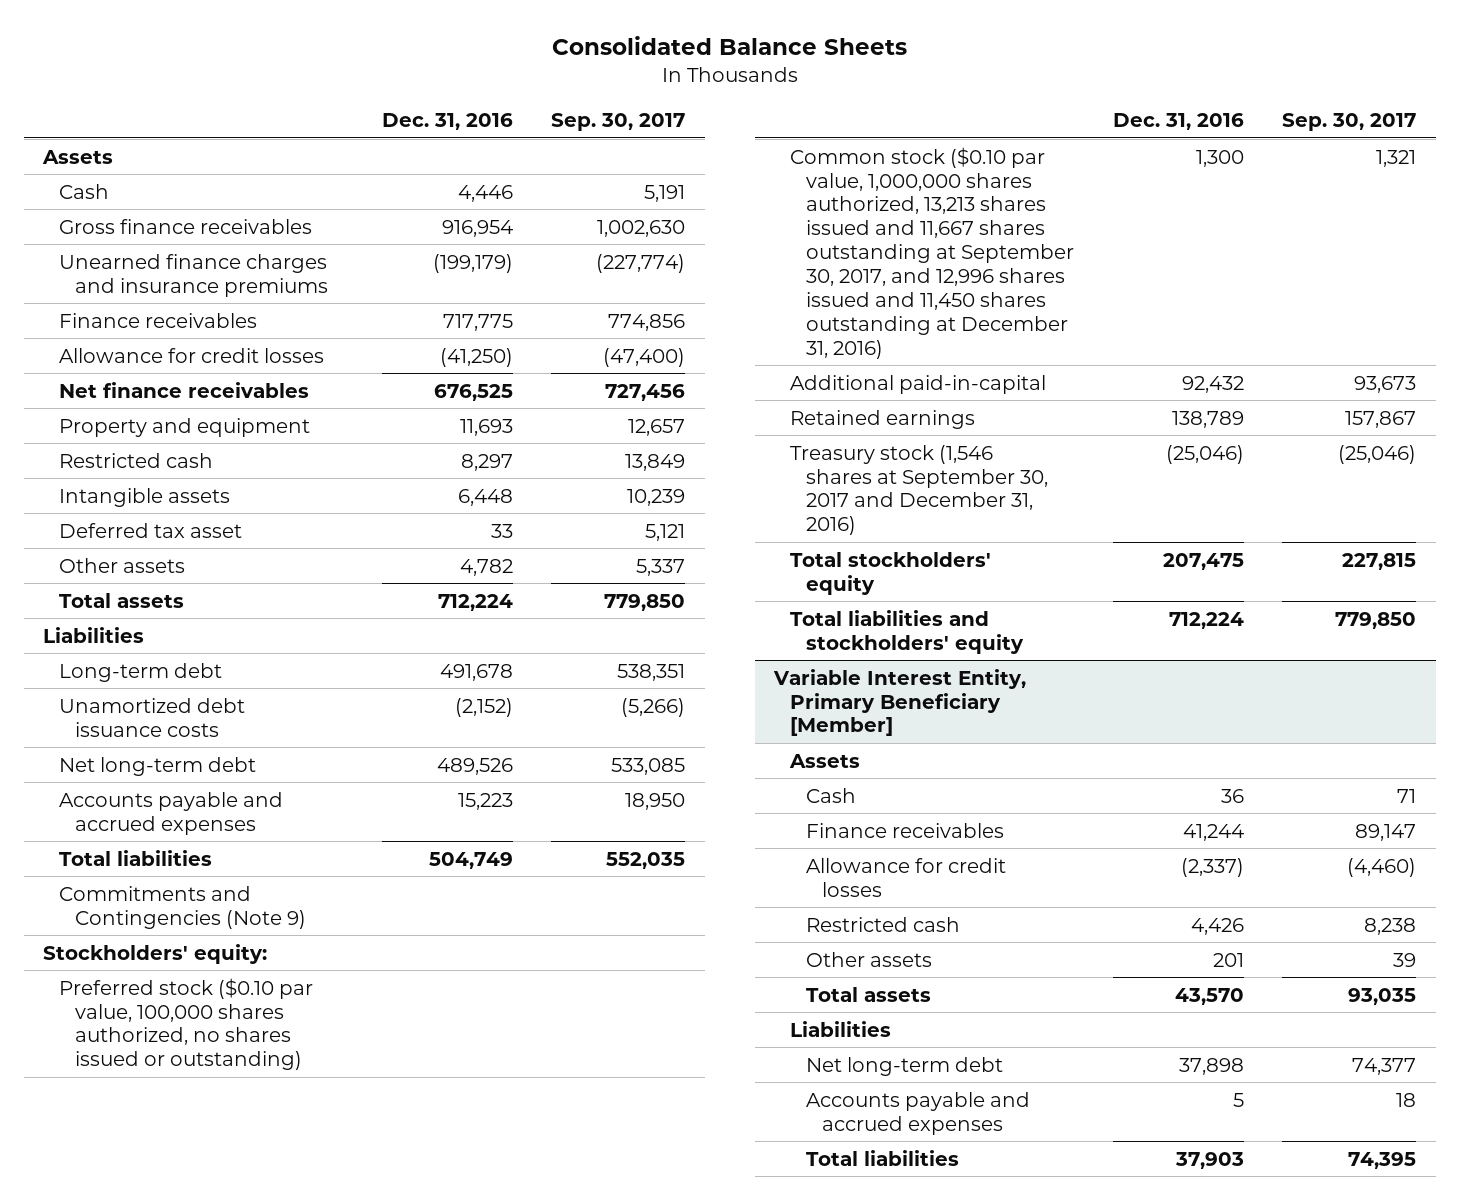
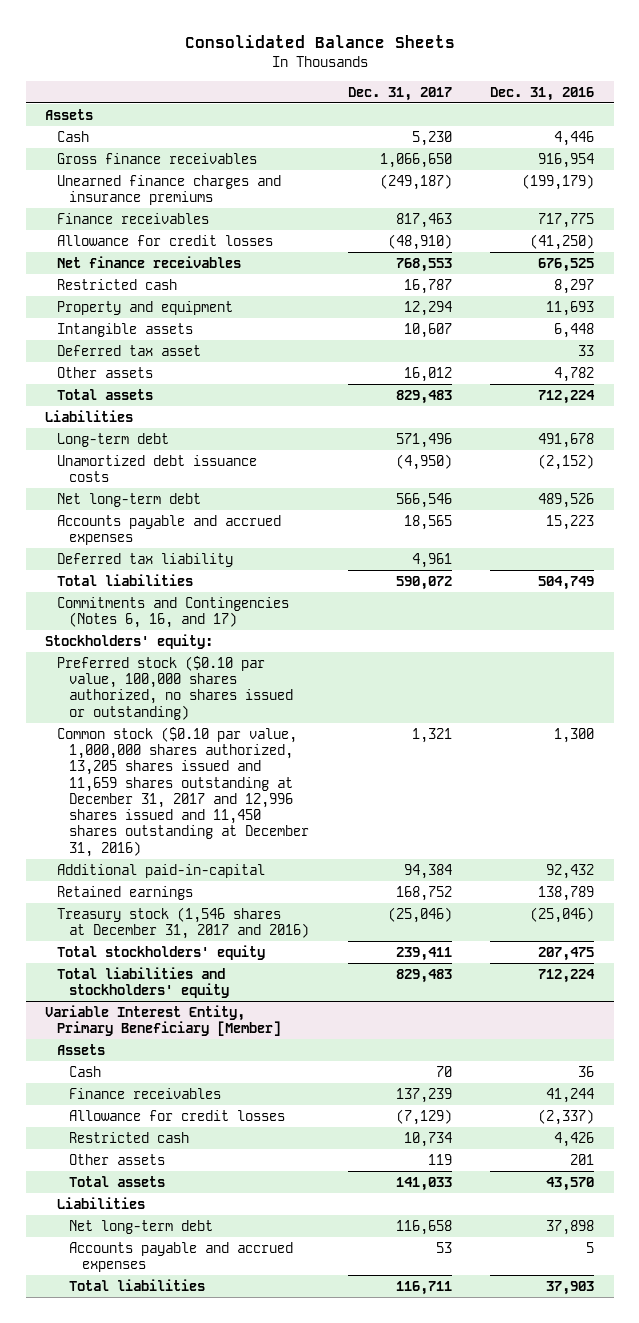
- | Dec. 31, 2016 | Sep. 30, 2017
+ | Dec. 31, 2017 | Dec. 31, 2016
moved down: Property and equipment | 12,294 | 11,693
+ Deferred tax liability | 4,961 |
- Commitments and Contingencies (Note 9)
+ Commitments and Contingencies (Notes 6, 16, and 17)
- Common stock ($0.10 par value, 1,000,000 shares authorized, 13,213 shares issued and 11,667 shares outstanding at September 30, 2017, and 12,996 shares issued and 11,450 shares outstanding at December 31, 2016) | 1,300 | 1,321
+ Common stock ($0.10 par value, 1,000,000 shares authorized, 13,205 shares issued and 11,659 shares outstanding at December 31, 2017 and 12,996 shares issued and 11,450 shares outstanding at December 31, 2016) | 1,321 | 1,300
- Treasury stock (1,546 shares at September 30, 2017 and December 31, 2016) | (25,046) | (25,046)
+ Treasury stock (1,546 shares at December 31, 2017 and 2016) | (25,046) | (25,046)

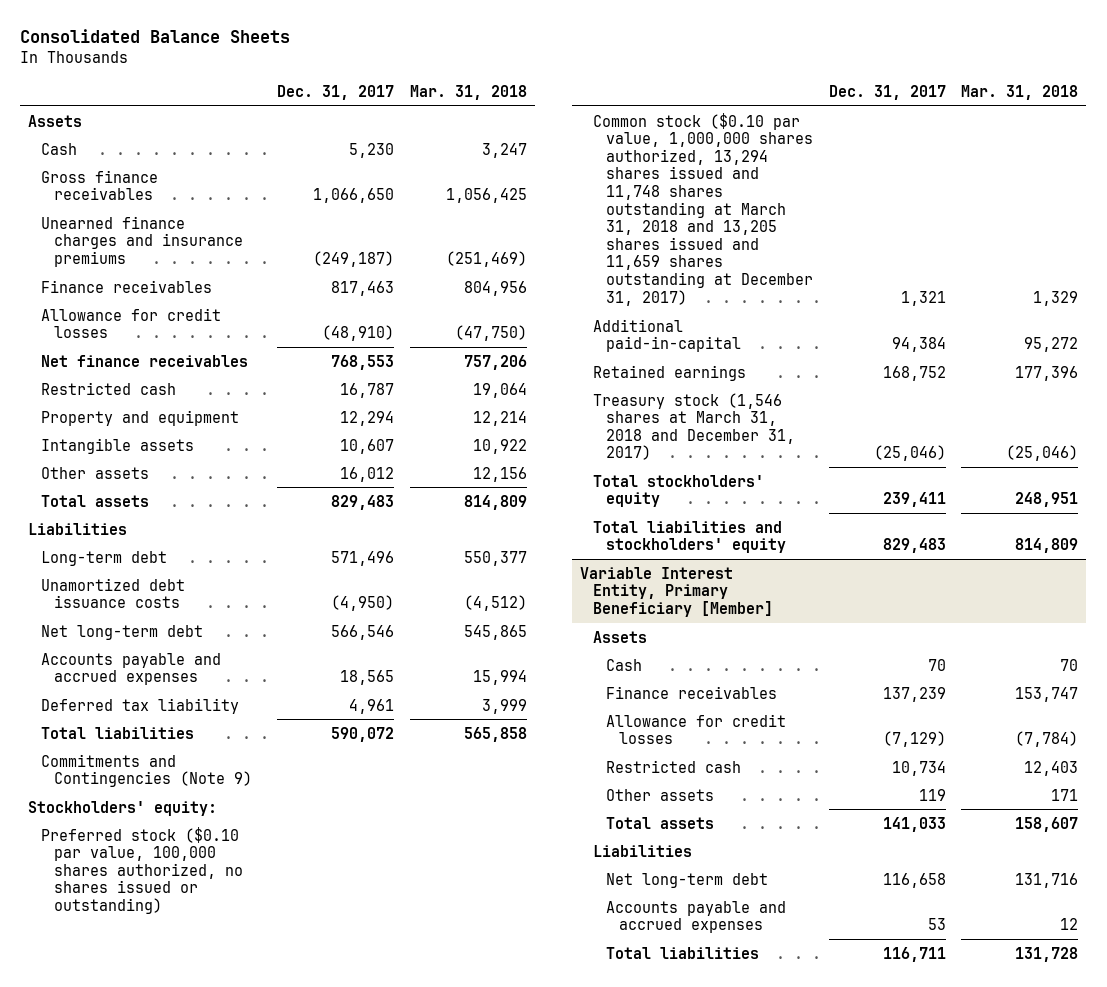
- | Dec. 31, 2017 | Dec. 31, 2016
+ | Dec. 31, 2017 | Mar. 31, 2018
- Deferred tax asset | | 33
- Commitments and Contingencies (Notes 6, 16, and 17)
+ Commitments and Contingencies (Note 9)
- Common stock ($0.10 par value, 1,000,000 shares authorized, 13,205 shares issued and 11,659 shares outstanding at December 31, 2017 and 12,996 shares issued and 11,450 shares outstanding at December 31, 2016) | 1,321 | 1,300
+ Common stock ($0.10 par value, 1,000,000 shares authorized, 13,294 shares issued and 11,748 shares outstanding at March 31, 2018 and 13,205 shares issued and 11,659 shares outstanding at December 31, 2017) | 1,321 | 1,329
- Treasury stock (1,546 shares at December 31, 2017 and 2016) | (25,046) | (25,046)
+ Treasury stock (1,546 shares at March 31, 2018 and December 31, 2017) | (25,046) | (25,046)

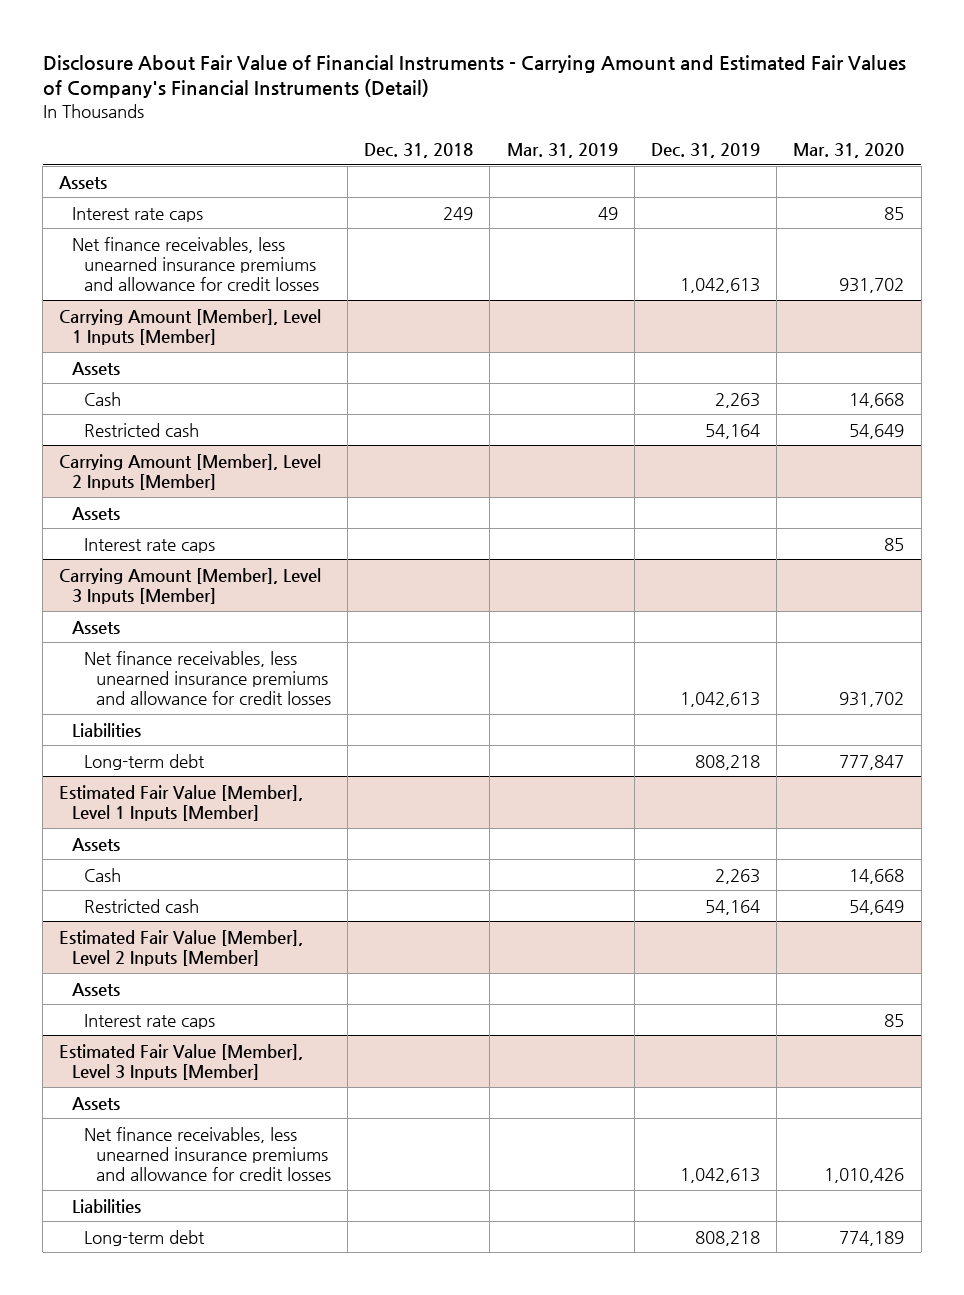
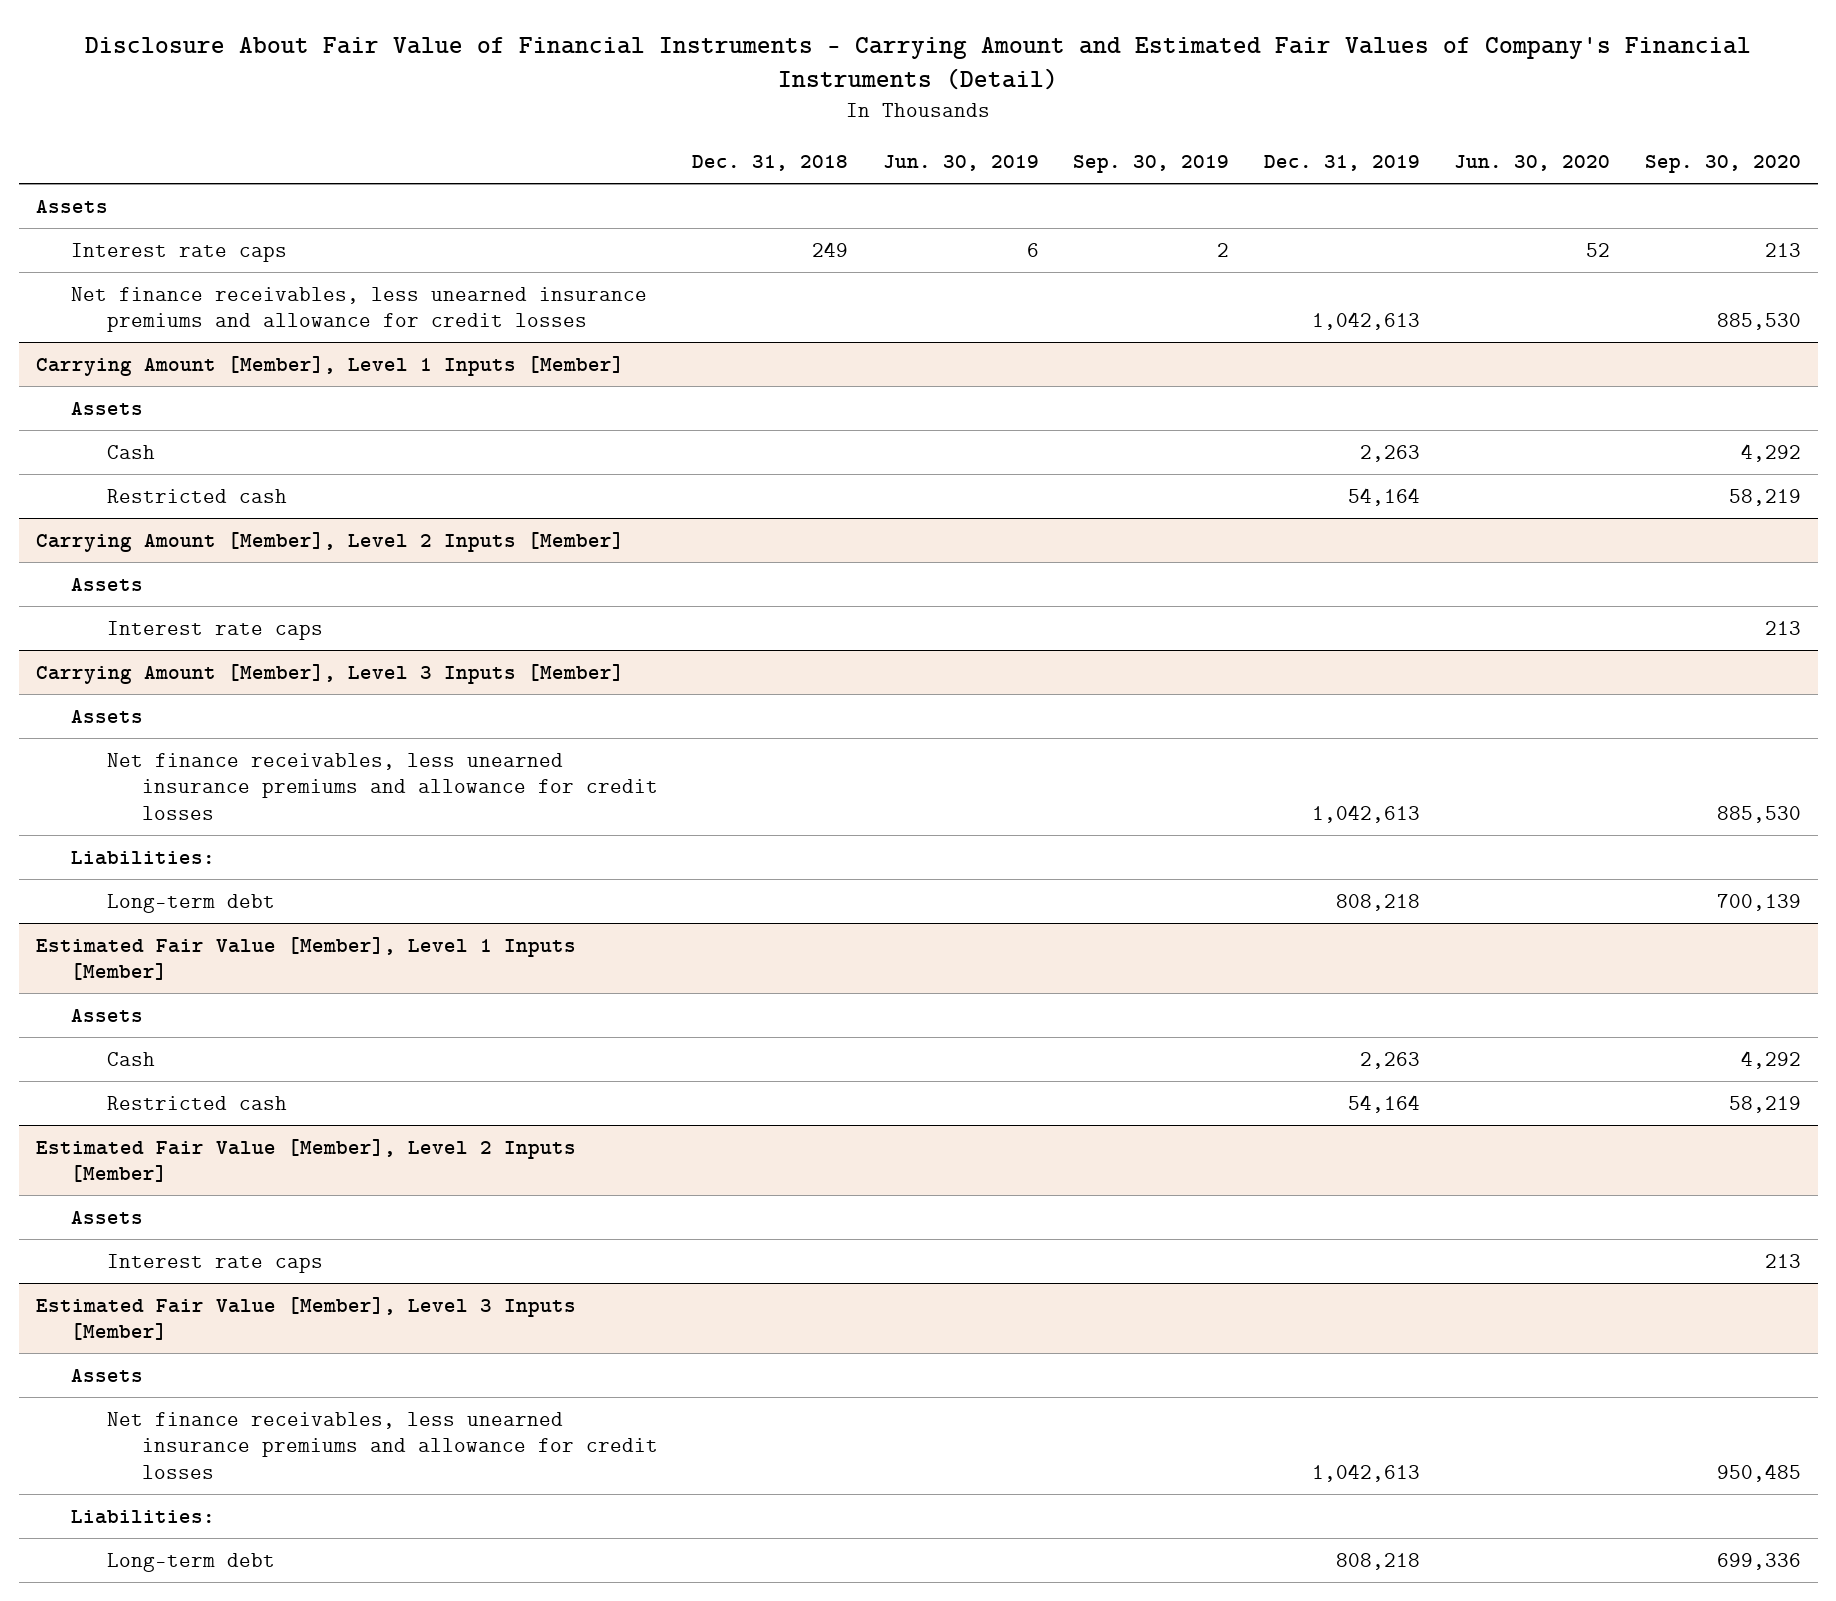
- | Dec. 31, 2018 | Mar. 31, 2019 | Dec. 31, 2019 | Mar. 31, 2020
+ | Dec. 31, 2018 | Jun. 30, 2019 | Sep. 30, 2019 | Dec. 31, 2019 | Jun. 30, 2020 | Sep. 30, 2020
@ Carrying Amount [Member], Level 3 Inputs [Member]
- Liabilities
+ Liabilities:
@ Estimated Fair Value [Member], Level 3 Inputs [Member]
- Liabilities
+ Liabilities:

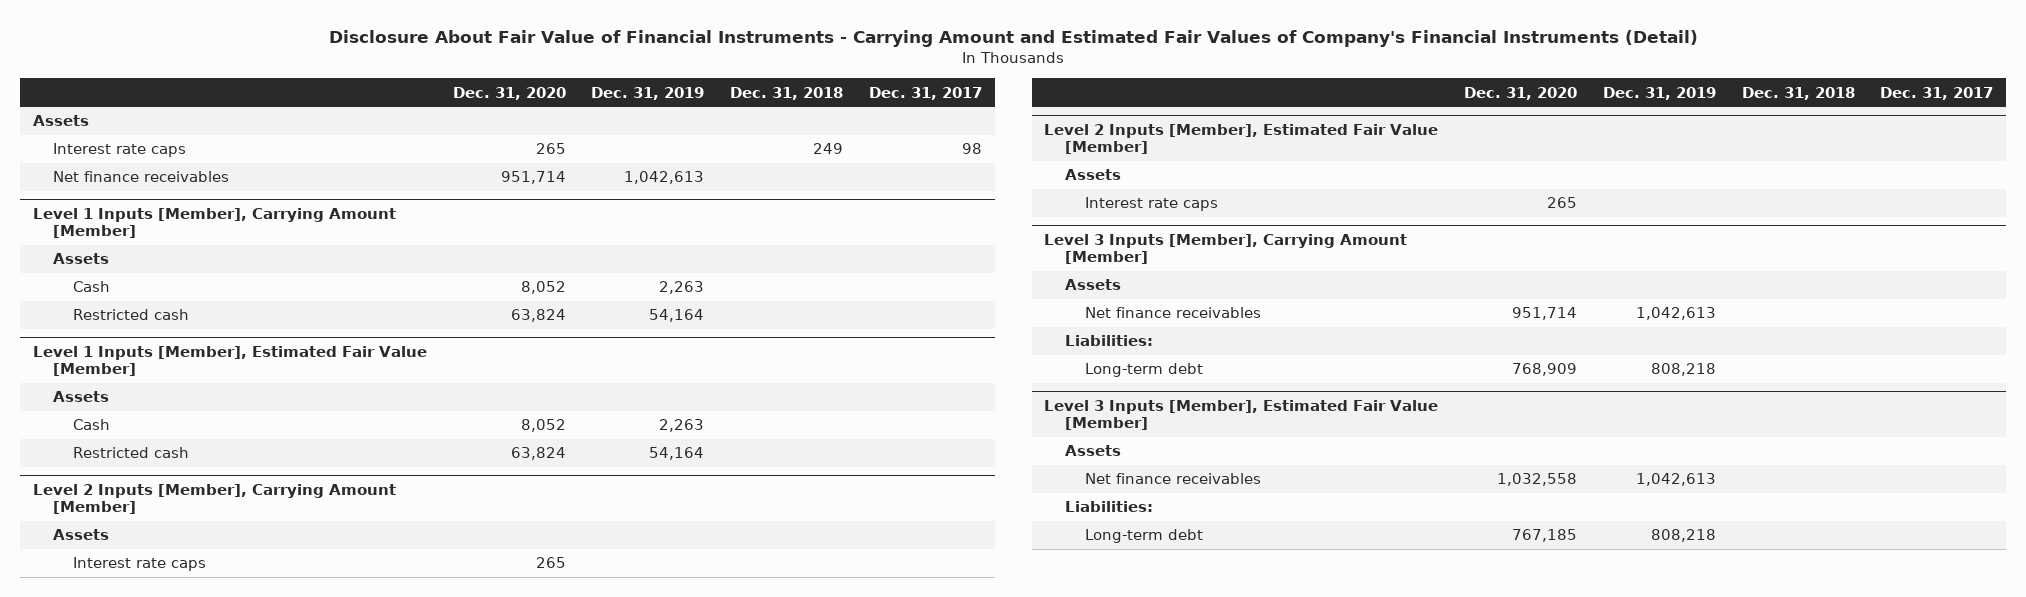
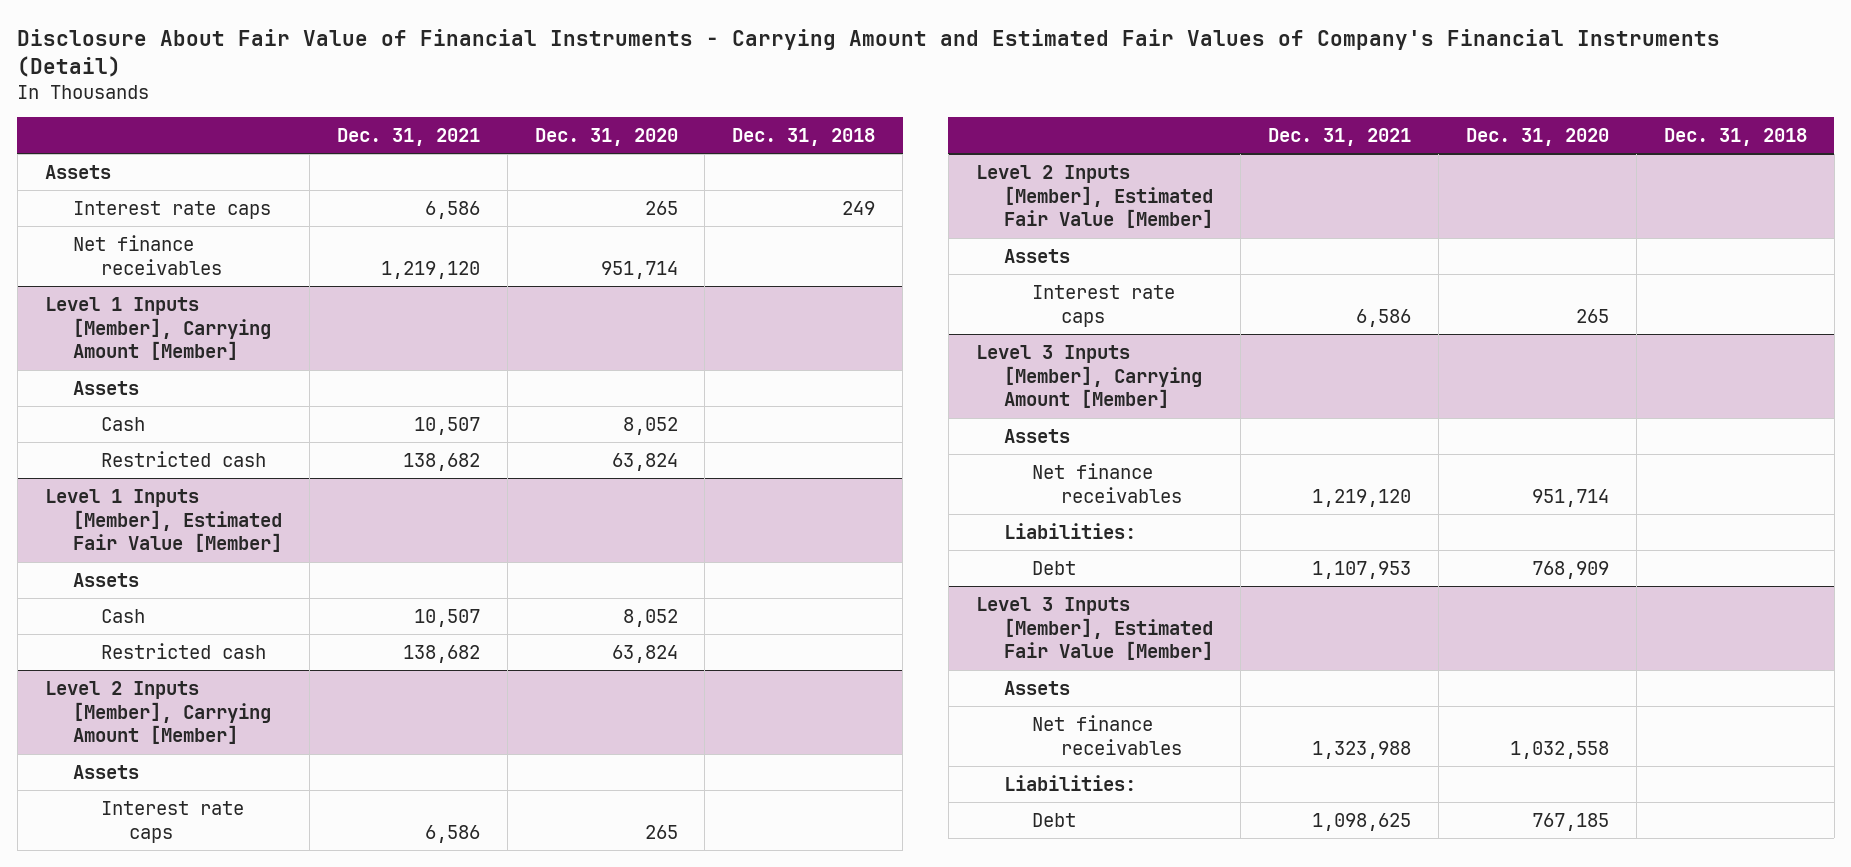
- | Dec. 31, 2020 | Dec. 31, 2019 | Dec. 31, 2018 | Dec. 31, 2017
+ | Dec. 31, 2021 | Dec. 31, 2020 | Dec. 31, 2018
@ Level 3 Inputs [Member], Carrying Amount [Member]
- Long-term debt | 768,909 | 808,218 | |
+ Debt | 1,107,953 | 768,909 |
@ Level 3 Inputs [Member], Estimated Fair Value [Member]
- Long-term debt | 767,185 | 808,218 | |
+ Debt | 1,098,625 | 767,185 |

